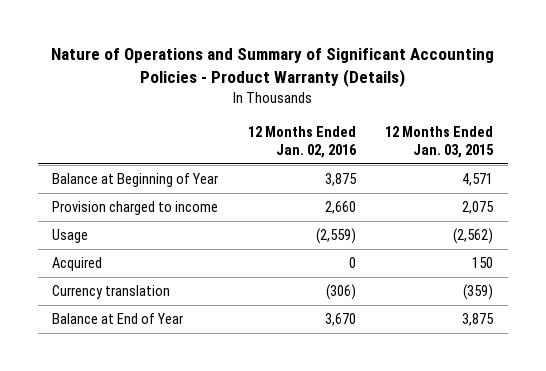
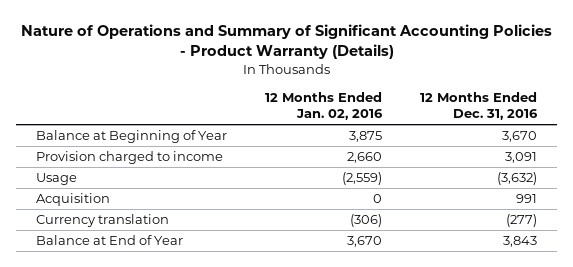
- | 12 Months Ended Jan. 02, 2016 | 12 Months Ended Jan. 03, 2015
+ | 12 Months Ended Jan. 02, 2016 | 12 Months Ended Dec. 31, 2016
- Acquired | 0 | 150
+ Acquisition | 0 | 991

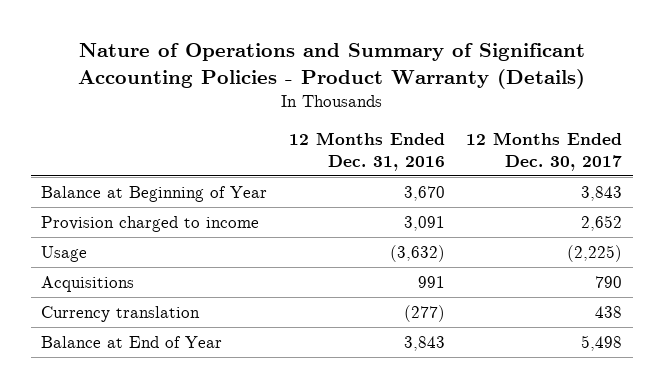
- | 12 Months Ended Jan. 02, 2016 | 12 Months Ended Dec. 31, 2016
+ | 12 Months Ended Dec. 31, 2016 | 12 Months Ended Dec. 30, 2017
- Acquisition | 0 | 991
+ Acquisitions | 991 | 790

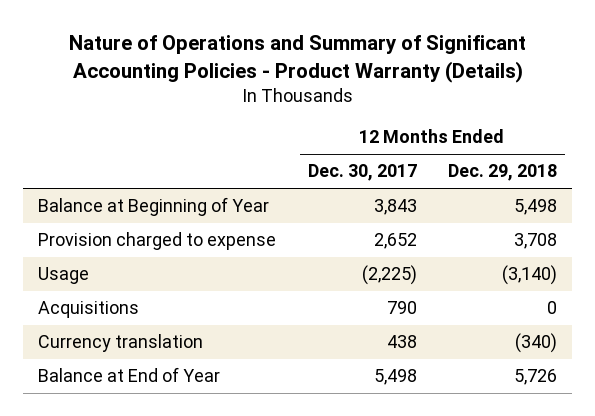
- | 12 Months Ended Dec. 31, 2016 | 12 Months Ended Dec. 30, 2017
+ | 12 Months Ended Dec. 30, 2017 | 12 Months Ended Dec. 29, 2018
- Provision charged to income | 3,091 | 2,652
+ Provision charged to expense | 2,652 | 3,708

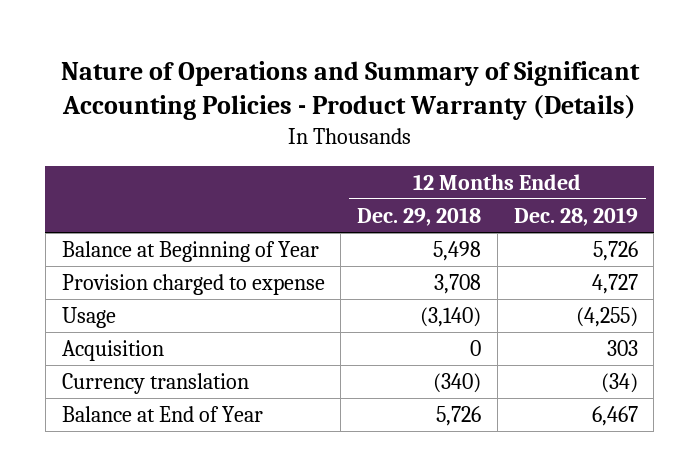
- | 12 Months Ended Dec. 30, 2017 | 12 Months Ended Dec. 29, 2018
+ | 12 Months Ended Dec. 29, 2018 | 12 Months Ended Dec. 28, 2019
- Acquisitions | 790 | 0
+ Acquisition | 0 | 303

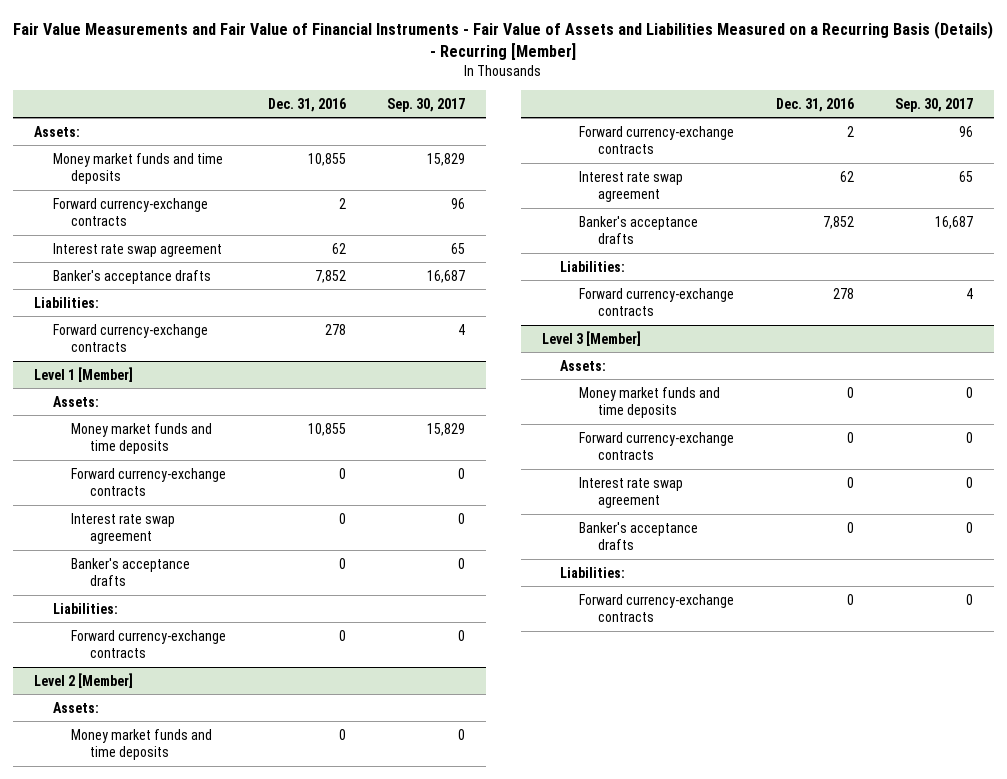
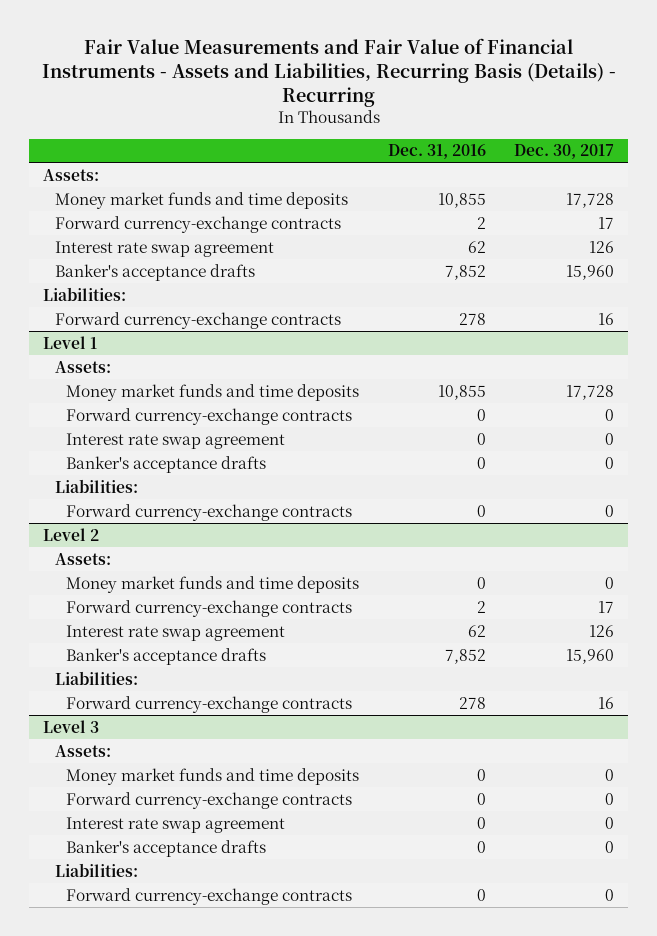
- Fair Value Measurements and Fair Value of Financial Instruments - Fair Value of Assets and Liabilities Measured on a Recurring Basis (Details) - Recurring [Member]
+ Fair Value Measurements and Fair Value of Financial Instruments - Assets and Liabilities, Recurring Basis (Details) - Recurring
- | Dec. 31, 2016 | Sep. 30, 2017
+ | Dec. 31, 2016 | Dec. 30, 2017
- Level 1 [Member]
+ Level 1
- Level 2 [Member]
+ Level 2
- Level 3 [Member]
+ Level 3

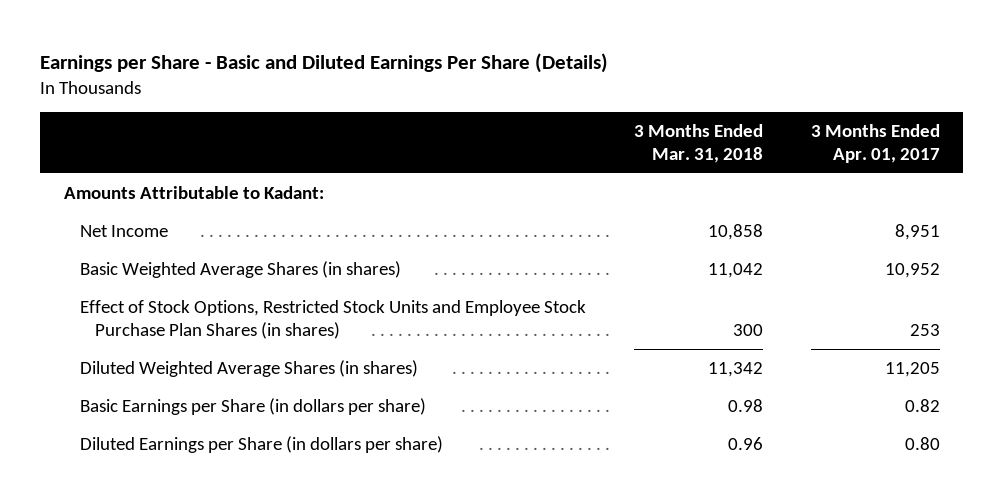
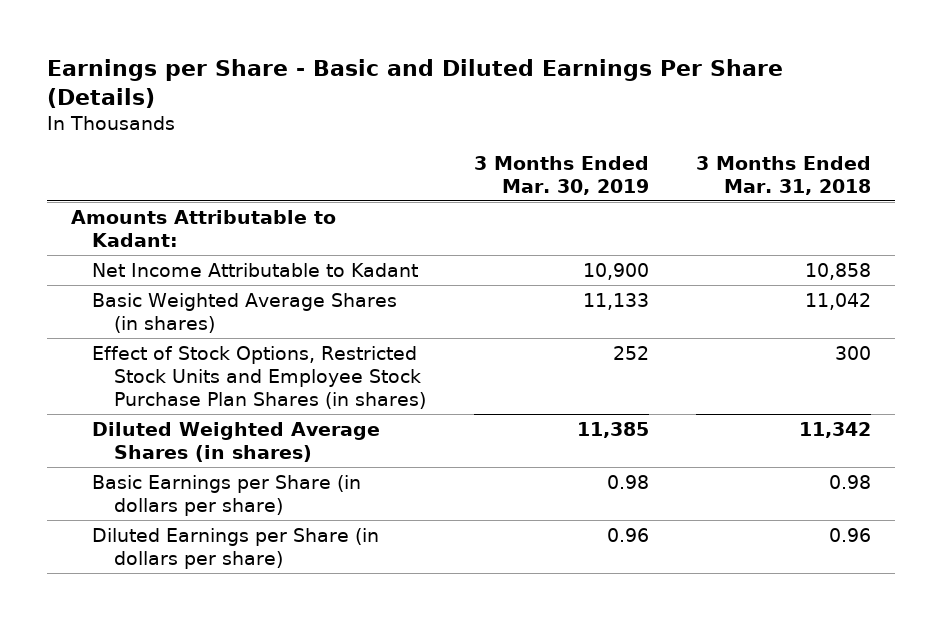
- | 3 Months Ended Mar. 31, 2018 | 3 Months Ended Apr. 01, 2017
+ | 3 Months Ended Mar. 30, 2019 | 3 Months Ended Mar. 31, 2018
- Net Income | 10,858 | 8,951
+ Net Income Attributable to Kadant | 10,900 | 10,858

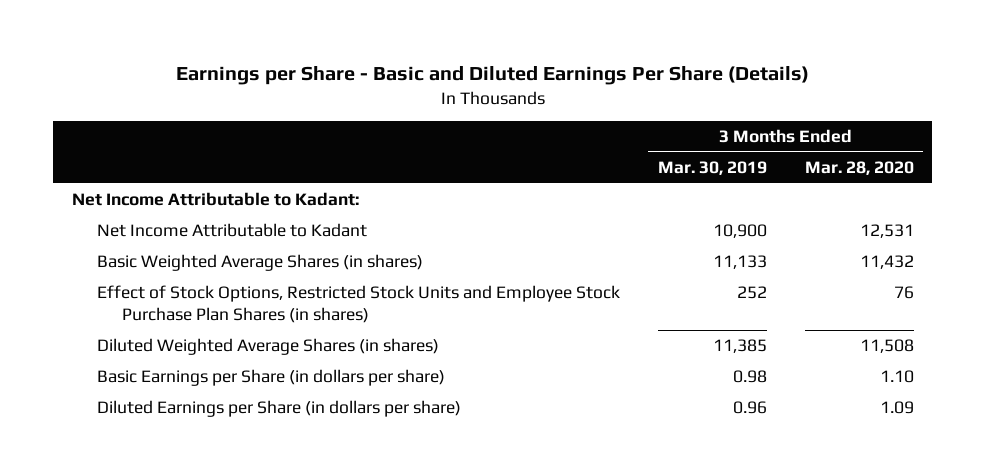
- | 3 Months Ended Mar. 30, 2019 | 3 Months Ended Mar. 31, 2018
+ | 3 Months Ended Mar. 30, 2019 | 3 Months Ended Mar. 28, 2020
- Amounts Attributable to Kadant:
+ Net Income Attributable to Kadant:

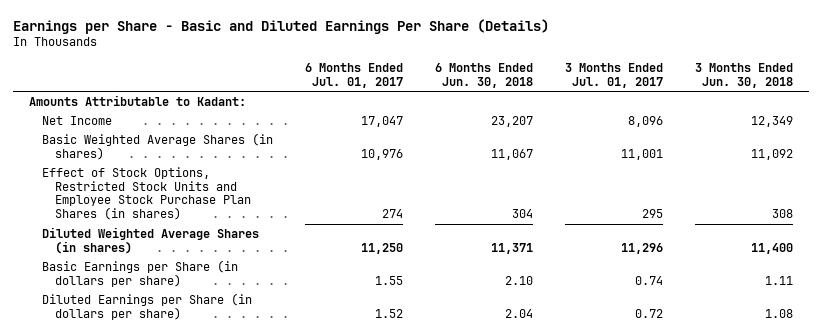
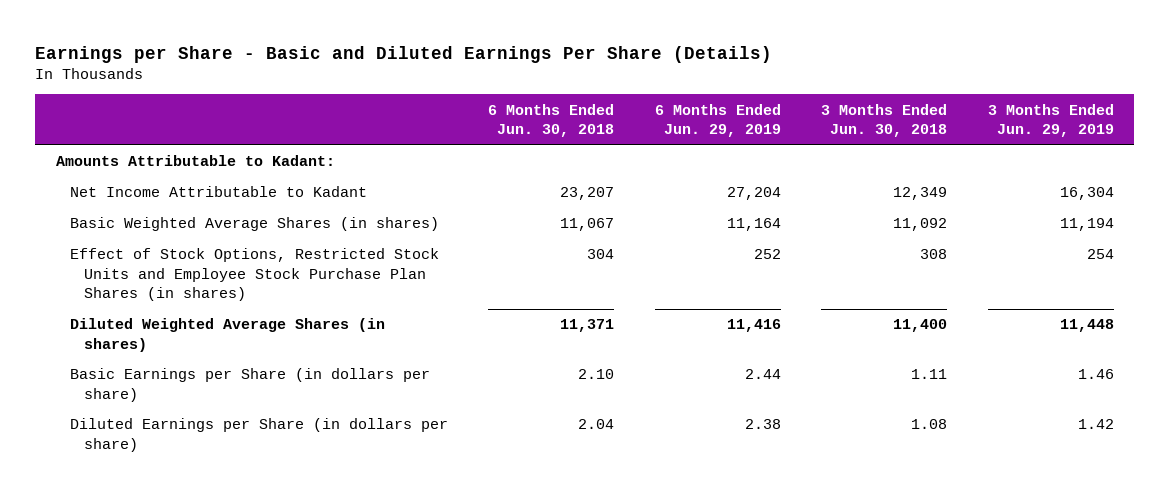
- | 6 Months Ended Jul. 01, 2017 | 6 Months Ended Jun. 30, 2018 | 3 Months Ended Jul. 01, 2017 | 3 Months Ended Jun. 30, 2018
+ | 6 Months Ended Jun. 30, 2018 | 6 Months Ended Jun. 29, 2019 | 3 Months Ended Jun. 30, 2018 | 3 Months Ended Jun. 29, 2019
- Net Income | 17,047 | 23,207 | 8,096 | 12,349
+ Net Income Attributable to Kadant | 23,207 | 27,204 | 12,349 | 16,304

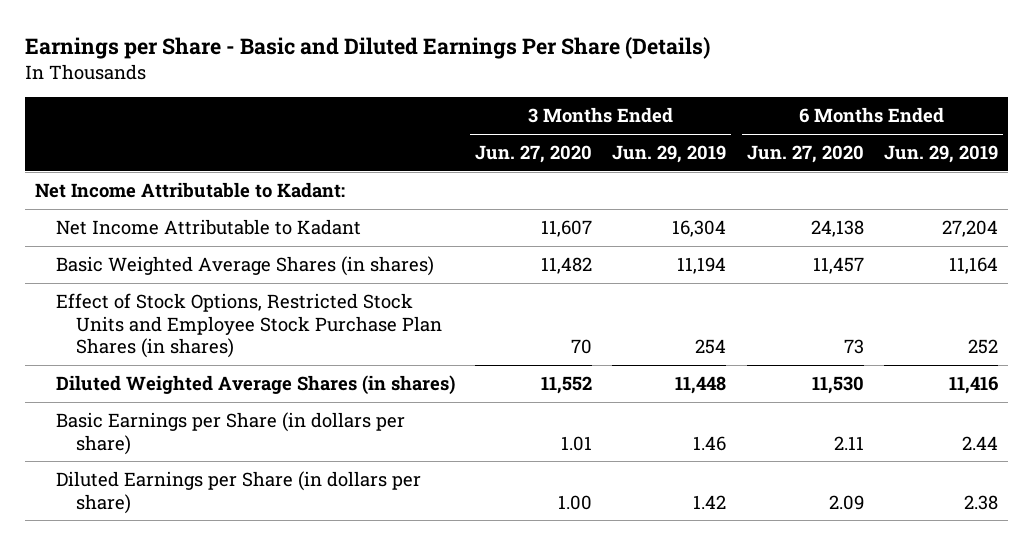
- | 6 Months Ended Jun. 30, 2018 | 6 Months Ended Jun. 29, 2019 | 3 Months Ended Jun. 30, 2018 | 3 Months Ended Jun. 29, 2019
+ | 3 Months Ended Jun. 27, 2020 | 3 Months Ended Jun. 29, 2019 | 6 Months Ended Jun. 27, 2020 | 6 Months Ended Jun. 29, 2019
- Amounts Attributable to Kadant:
+ Net Income Attributable to Kadant:

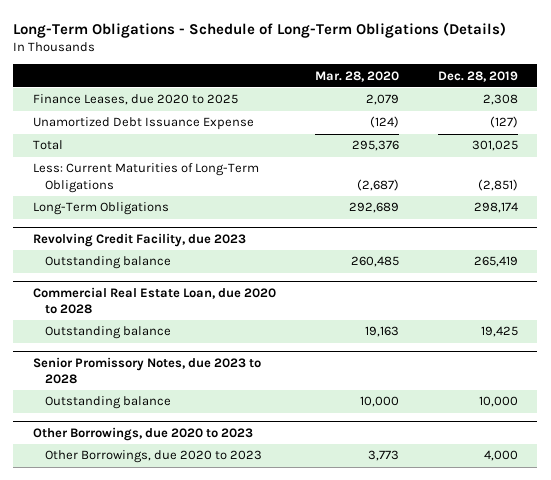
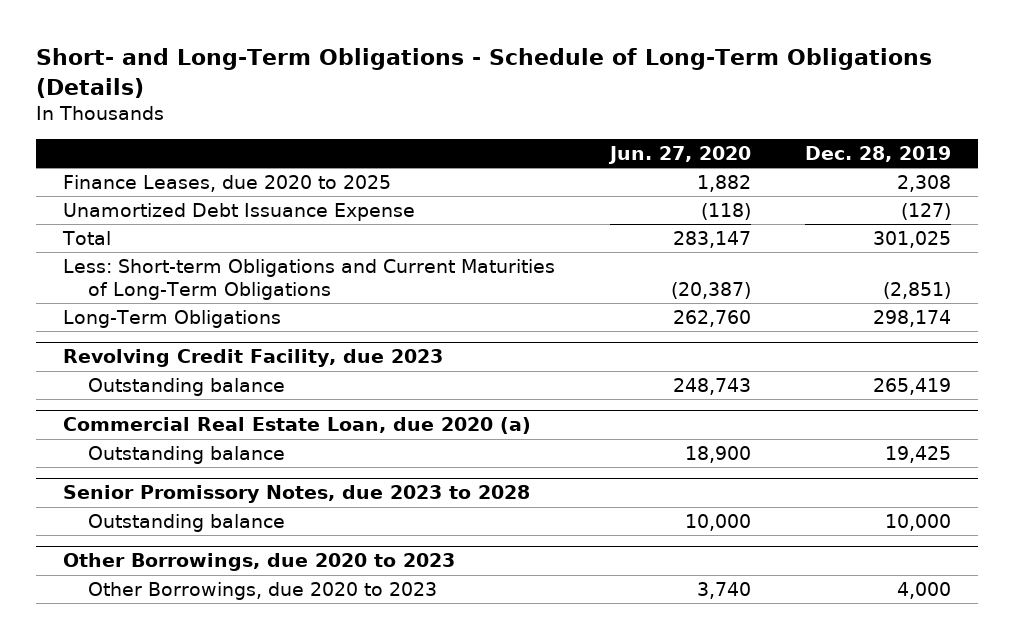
- Long-Term Obligations - Schedule of Long-Term Obligations (Details)
+ Short- and Long-Term Obligations - Schedule of Long-Term Obligations (Details)
- | Mar. 28, 2020 | Dec. 28, 2019
+ | Jun. 27, 2020 | Dec. 28, 2019
- Less: Current Maturities of Long-Term Obligations | (2,687) | (2,851)
+ Less: Short-term Obligations and Current Maturities of Long-Term Obligations | (20,387) | (2,851)
- Commercial Real Estate Loan, due 2020 to 2028
+ Commercial Real Estate Loan, due 2020 (a)

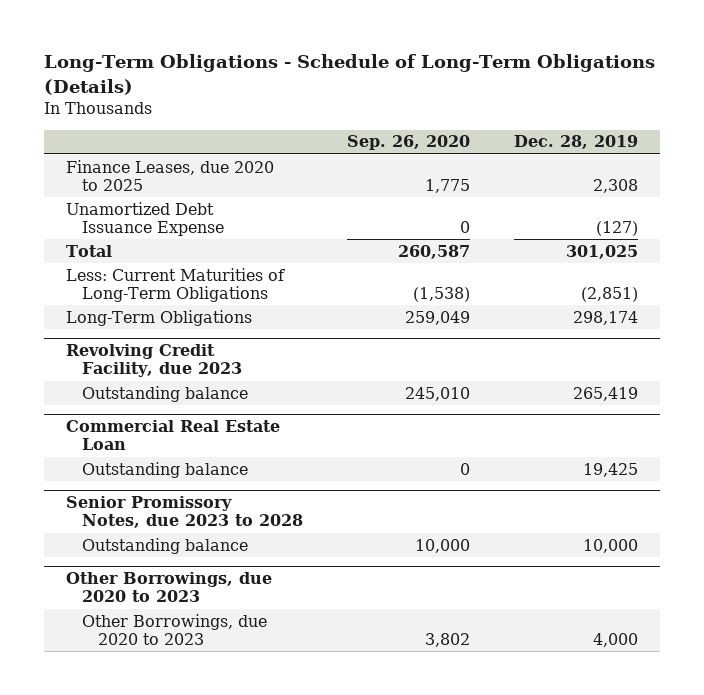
- Short- and Long-Term Obligations - Schedule of Long-Term Obligations (Details)
+ Long-Term Obligations - Schedule of Long-Term Obligations (Details)
- | Jun. 27, 2020 | Dec. 28, 2019
+ | Sep. 26, 2020 | Dec. 28, 2019
- Less: Short-term Obligations and Current Maturities of Long-Term Obligations | (20,387) | (2,851)
+ Less: Current Maturities of Long-Term Obligations | (1,538) | (2,851)
- Commercial Real Estate Loan, due 2020 (a)
+ Commercial Real Estate Loan

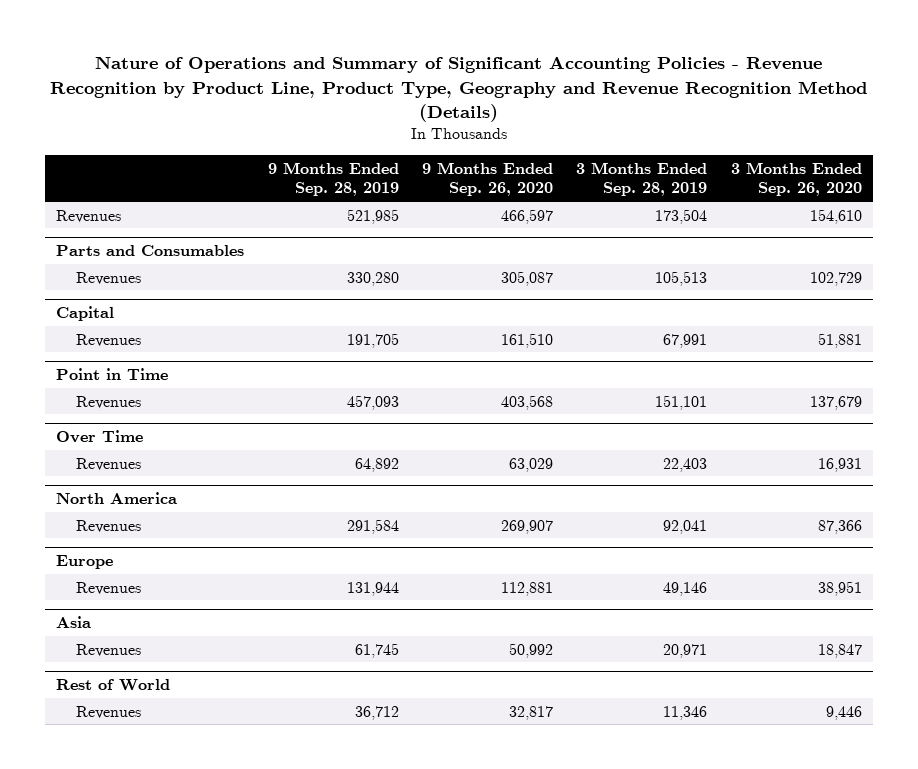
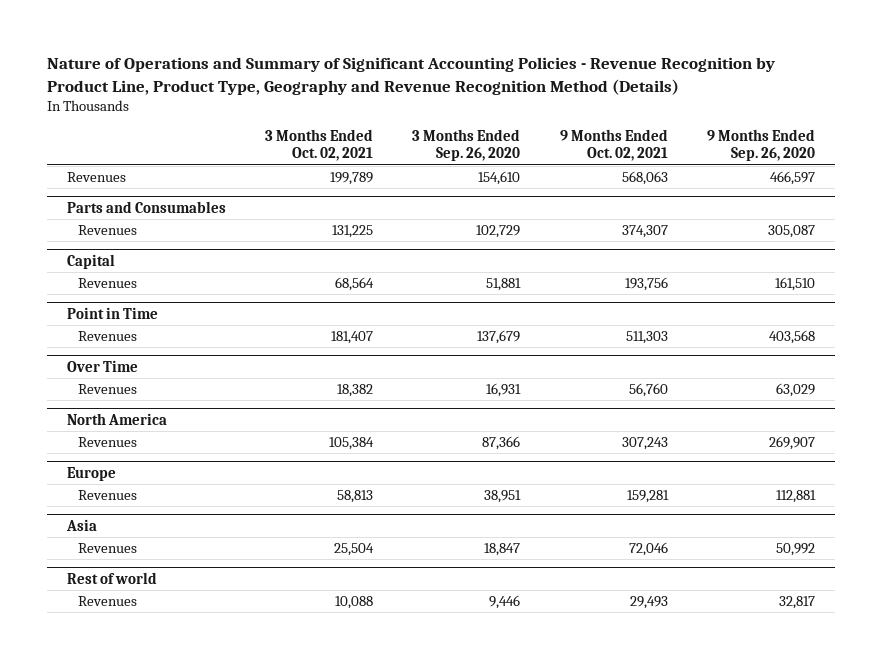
- | 9 Months Ended Sep. 28, 2019 | 9 Months Ended Sep. 26, 2020 | 3 Months Ended Sep. 28, 2019 | 3 Months Ended Sep. 26, 2020
+ | 3 Months Ended Oct. 02, 2021 | 3 Months Ended Sep. 26, 2020 | 9 Months Ended Oct. 02, 2021 | 9 Months Ended Sep. 26, 2020
- Rest of World
+ Rest of world

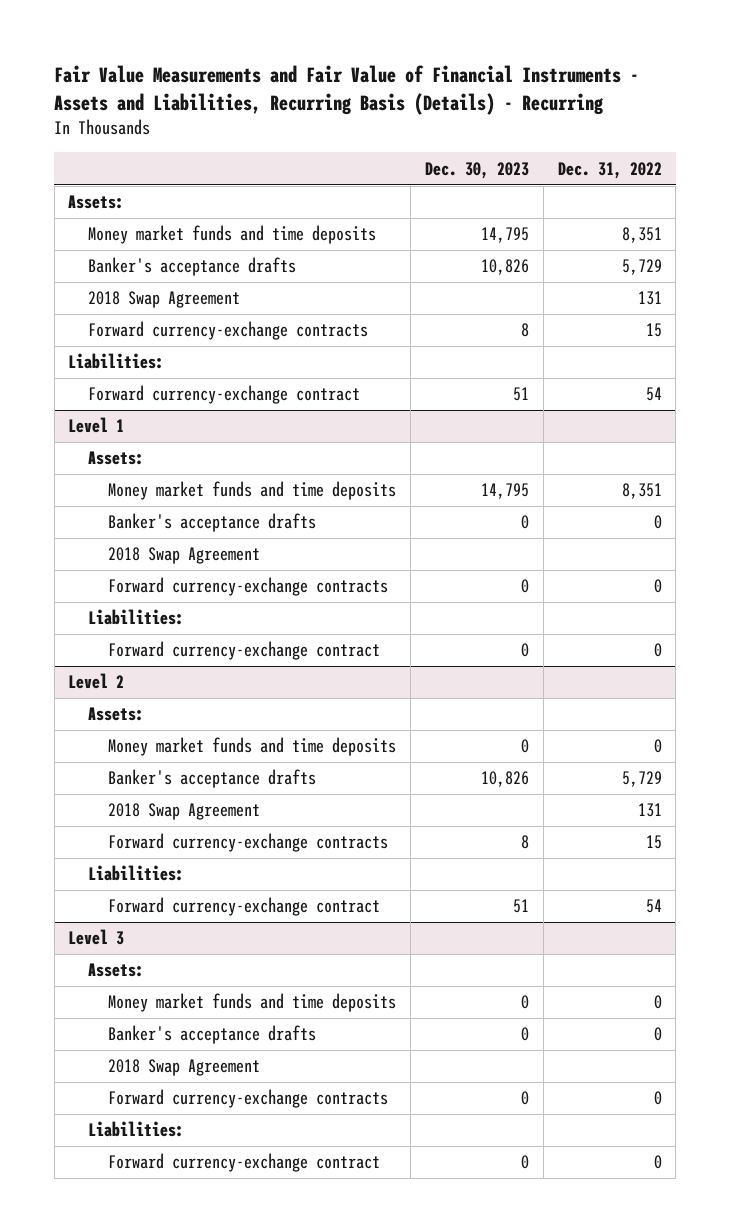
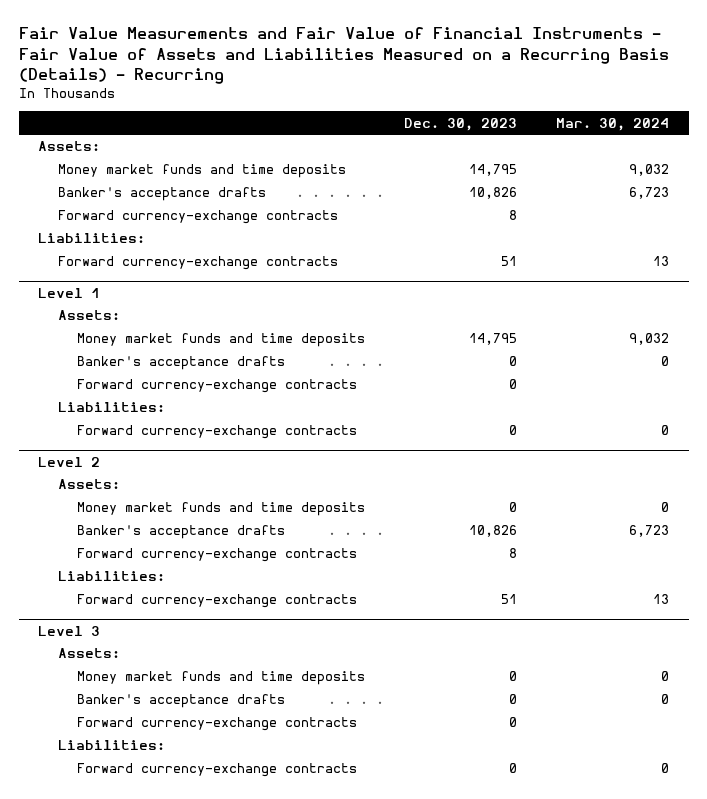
- Fair Value Measurements and Fair Value of Financial Instruments - Assets and Liabilities, Recurring Basis (Details) - Recurring
+ Fair Value Measurements and Fair Value of Financial Instruments - Fair Value of Assets and Liabilities Measured on a Recurring Basis (Details) - Recurring
- | Dec. 30, 2023 | Dec. 31, 2022
+ | Dec. 30, 2023 | Mar. 30, 2024
- 2018 Swap Agreement | | 131
- Forward currency-exchange contract | 51 | 54
+ Forward currency-exchange contracts | 51 | 13
@ Level 1
- 2018 Swap Agreement
- Forward currency-exchange contract | 0 | 0
+ Forward currency-exchange contracts | 0 | 0
@ Level 2
- 2018 Swap Agreement | | 131
- Forward currency-exchange contract | 51 | 54
+ Forward currency-exchange contracts | 51 | 13
@ Level 3
- 2018 Swap Agreement
- Forward currency-exchange contract | 0 | 0
+ Forward currency-exchange contracts | 0 | 0

